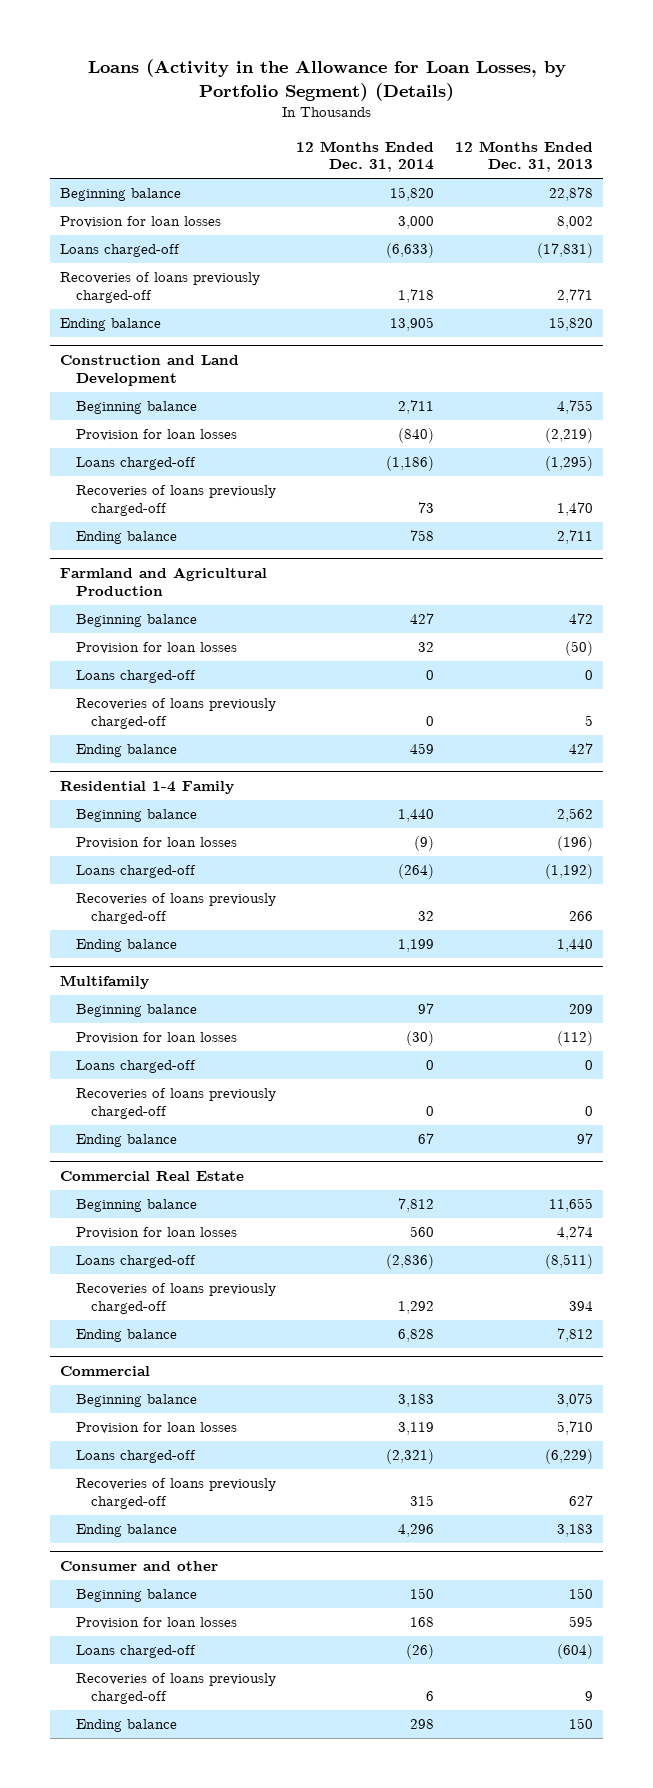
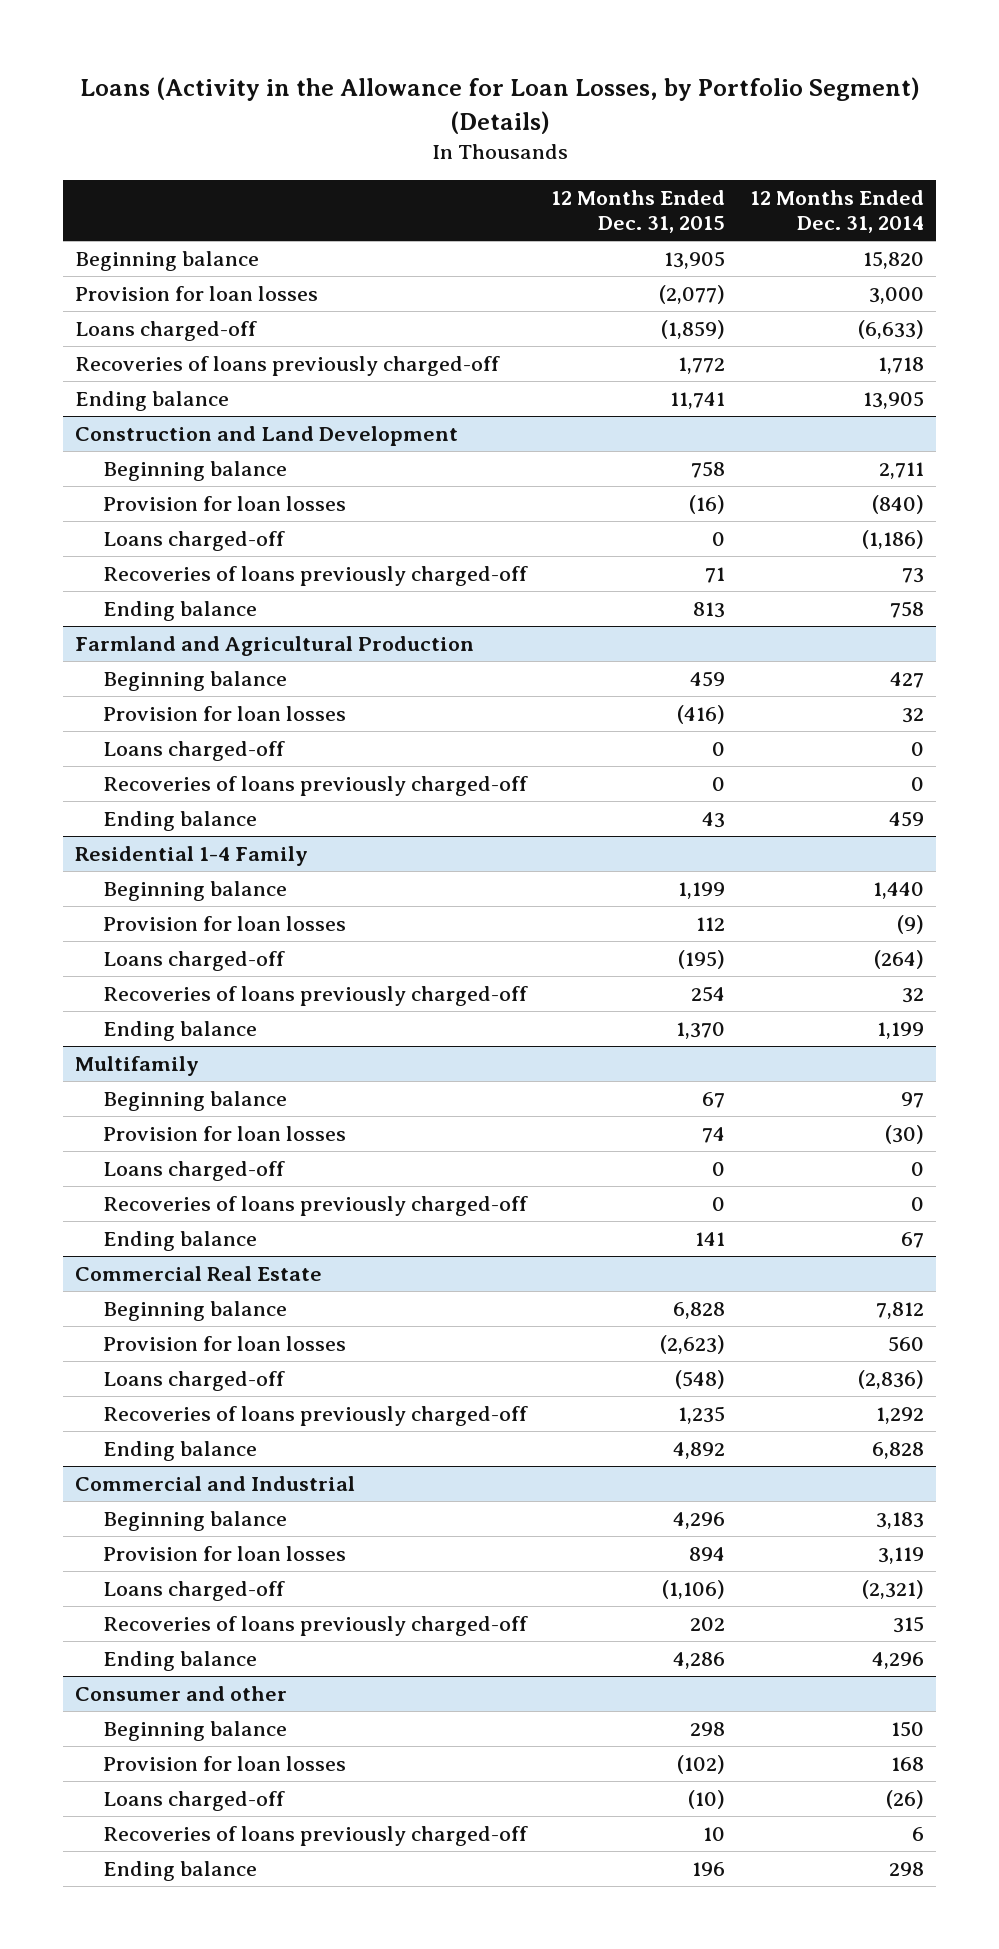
- | 12 Months Ended Dec. 31, 2014 | 12 Months Ended Dec. 31, 2013
+ | 12 Months Ended Dec. 31, 2015 | 12 Months Ended Dec. 31, 2014
- Commercial
+ Commercial and Industrial

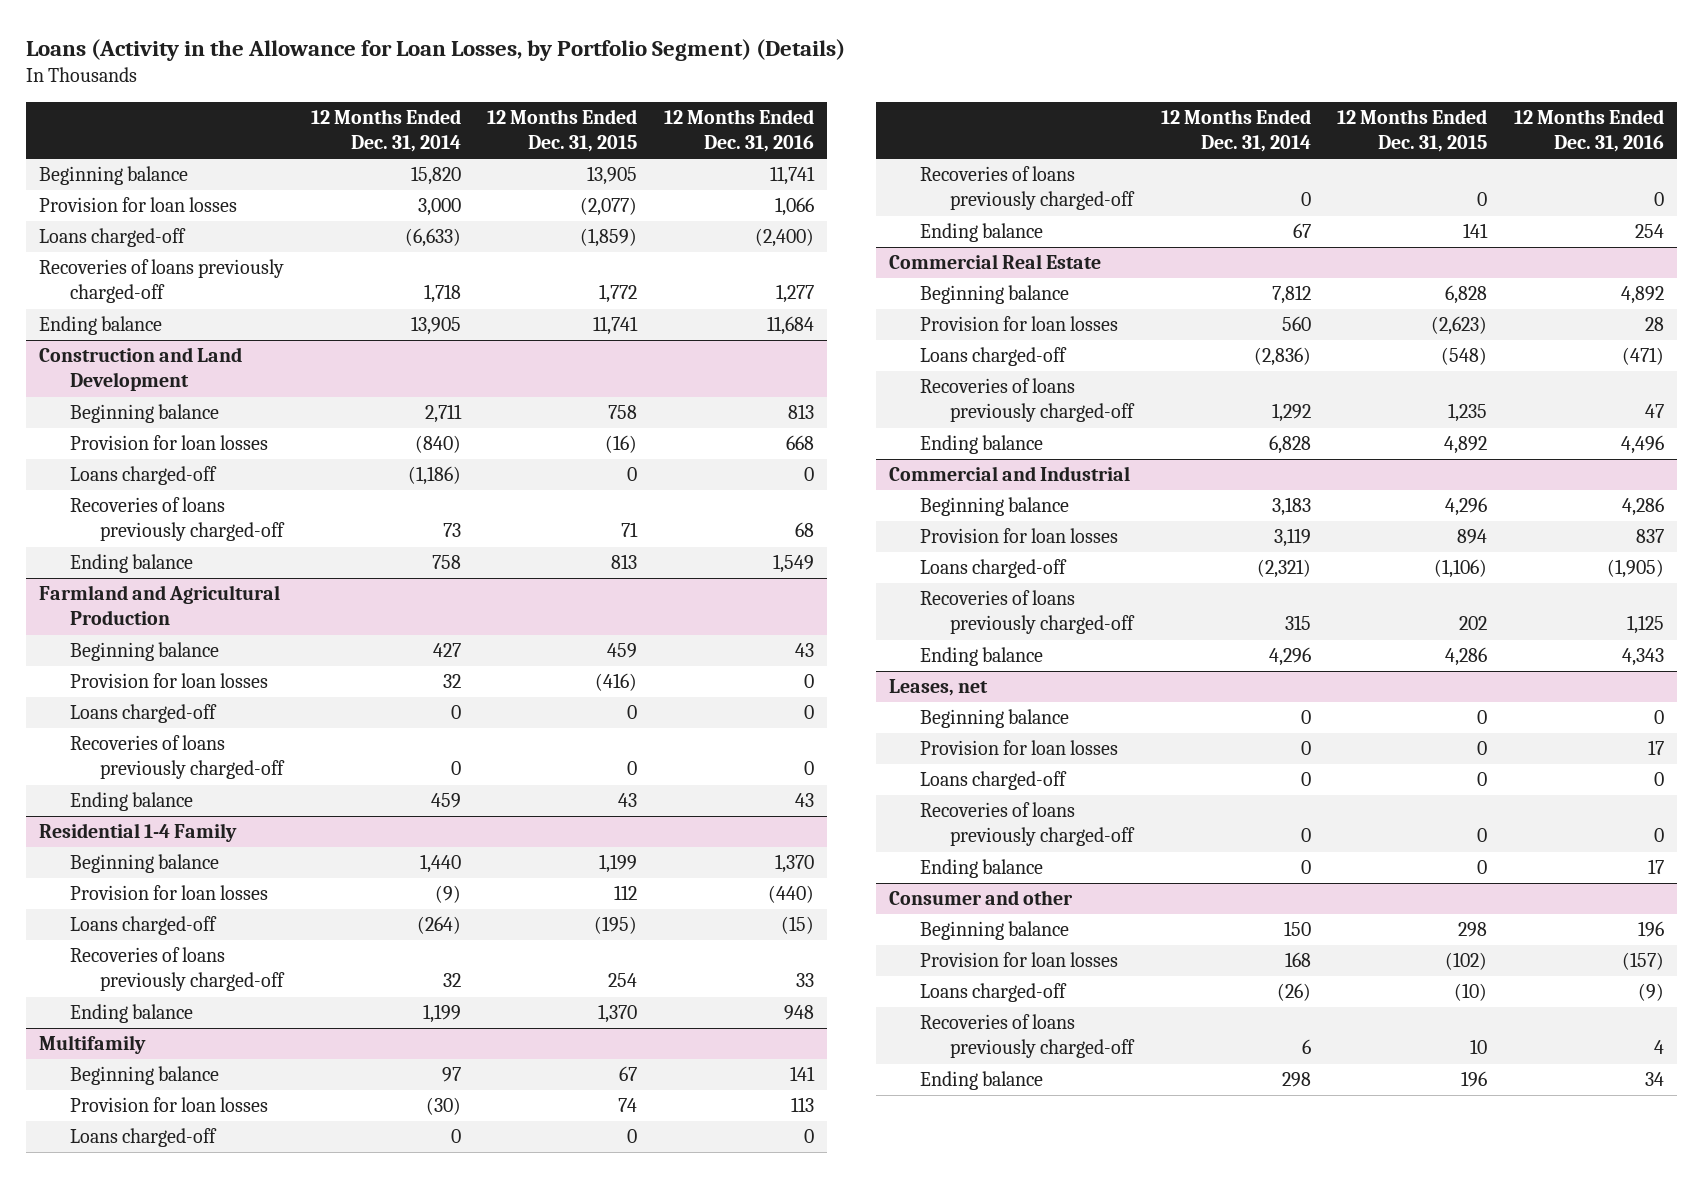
- | 12 Months Ended Dec. 31, 2015 | 12 Months Ended Dec. 31, 2014
+ | 12 Months Ended Dec. 31, 2014 | 12 Months Ended Dec. 31, 2015 | 12 Months Ended Dec. 31, 2016
+ Leases, net
+ Beginning balance | 0 | 0 | 0
+ Provision for loan losses | 0 | 0 | 17
+ Loans charged-off | 0 | 0 | 0
+ Recoveries of loans previously charged-off | 0 | 0 | 0
+ Ending balance | 0 | 0 | 17

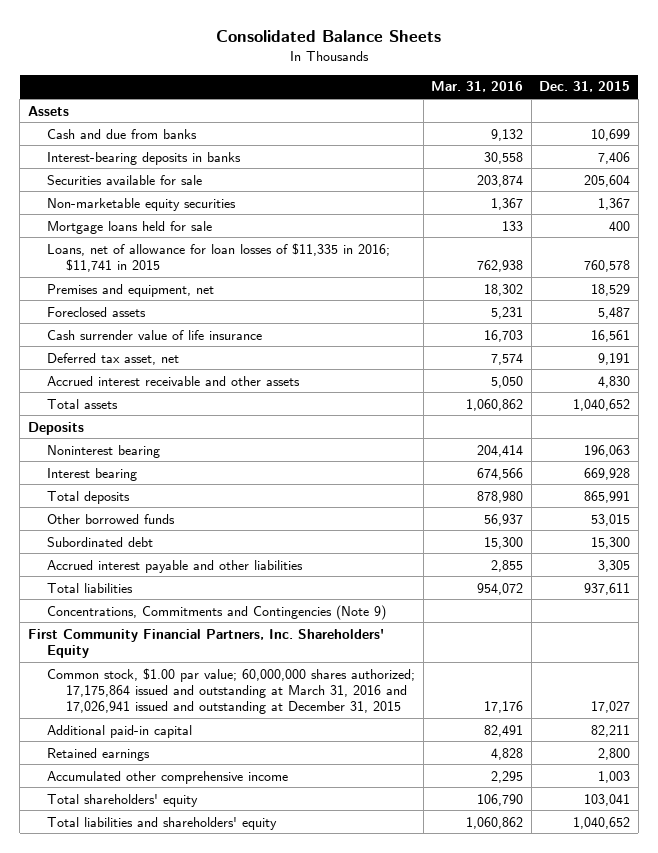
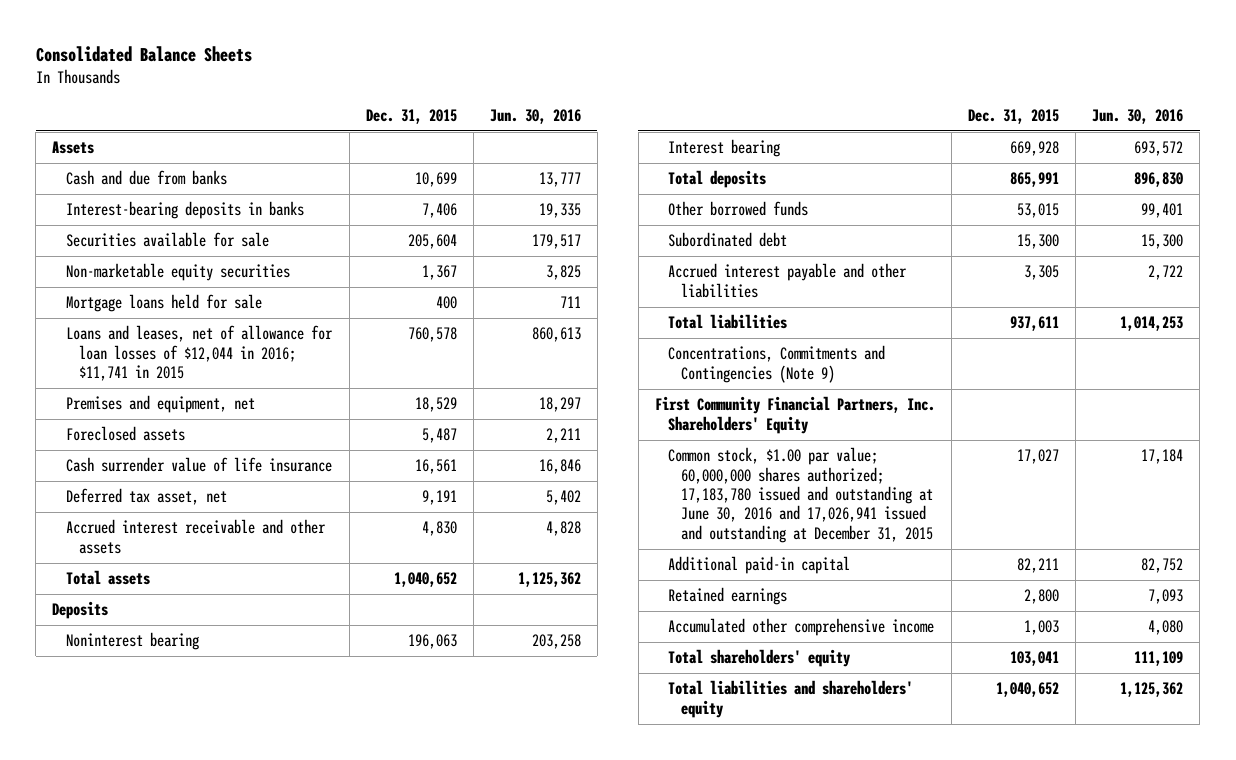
- | Mar. 31, 2016 | Dec. 31, 2015
+ | Dec. 31, 2015 | Jun. 30, 2016
- Loans, net of allowance for loan losses of $11,335 in 2016; $11,741 in 2015 | 762,938 | 760,578
+ Loans and leases, net of allowance for loan losses of $12,044 in 2016; $11,741 in 2015 | 760,578 | 860,613
- Common stock, $1.00 par value; 60,000,000 shares authorized; 17,175,864 issued and outstanding at March 31, 2016 and 17,026,941 issued and outstanding at December 31, 2015 | 17,176 | 17,027
+ Common stock, $1.00 par value; 60,000,000 shares authorized; 17,183,780 issued and outstanding at June 30, 2016 and 17,026,941 issued and outstanding at December 31, 2015 | 17,027 | 17,184

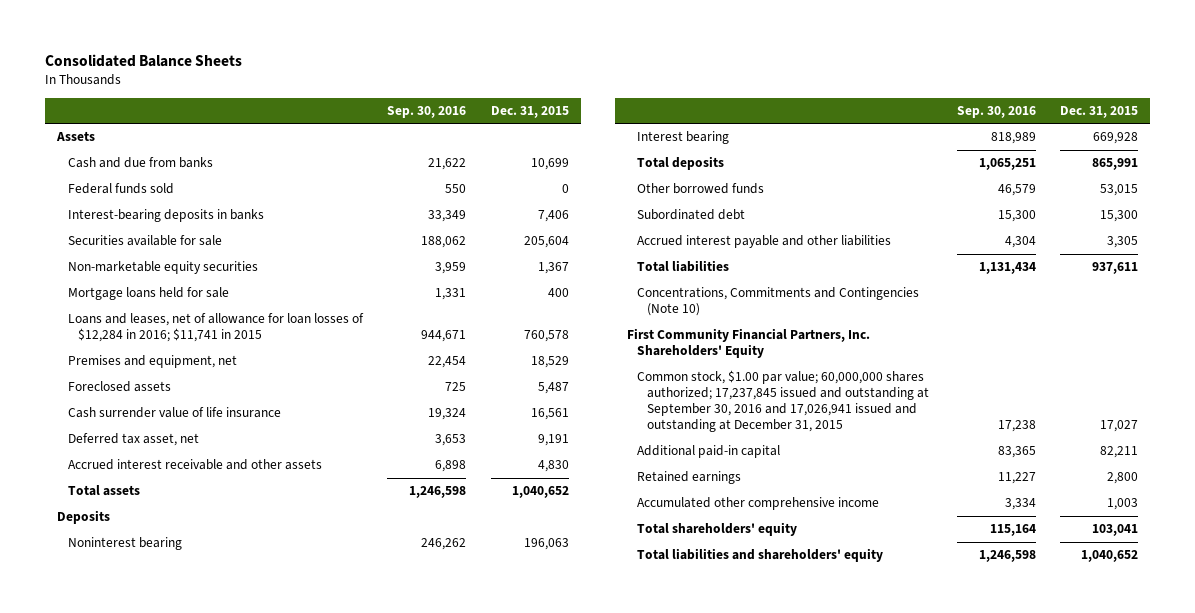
- | Dec. 31, 2015 | Jun. 30, 2016
+ | Sep. 30, 2016 | Dec. 31, 2015
+ Federal funds sold | 550 | 0
- Loans and leases, net of allowance for loan losses of $12,044 in 2016; $11,741 in 2015 | 760,578 | 860,613
+ Loans and leases, net of allowance for loan losses of $12,284 in 2016; $11,741 in 2015 | 944,671 | 760,578
- Concentrations, Commitments and Contingencies (Note 9)
+ Concentrations, Commitments and Contingencies (Note 10)
- Common stock, $1.00 par value; 60,000,000 shares authorized; 17,183,780 issued and outstanding at June 30, 2016 and 17,026,941 issued and outstanding at December 31, 2015 | 17,027 | 17,184
+ Common stock, $1.00 par value; 60,000,000 shares authorized; 17,237,845 issued and outstanding at September 30, 2016 and 17,026,941 issued and outstanding at December 31, 2015 | 17,238 | 17,027

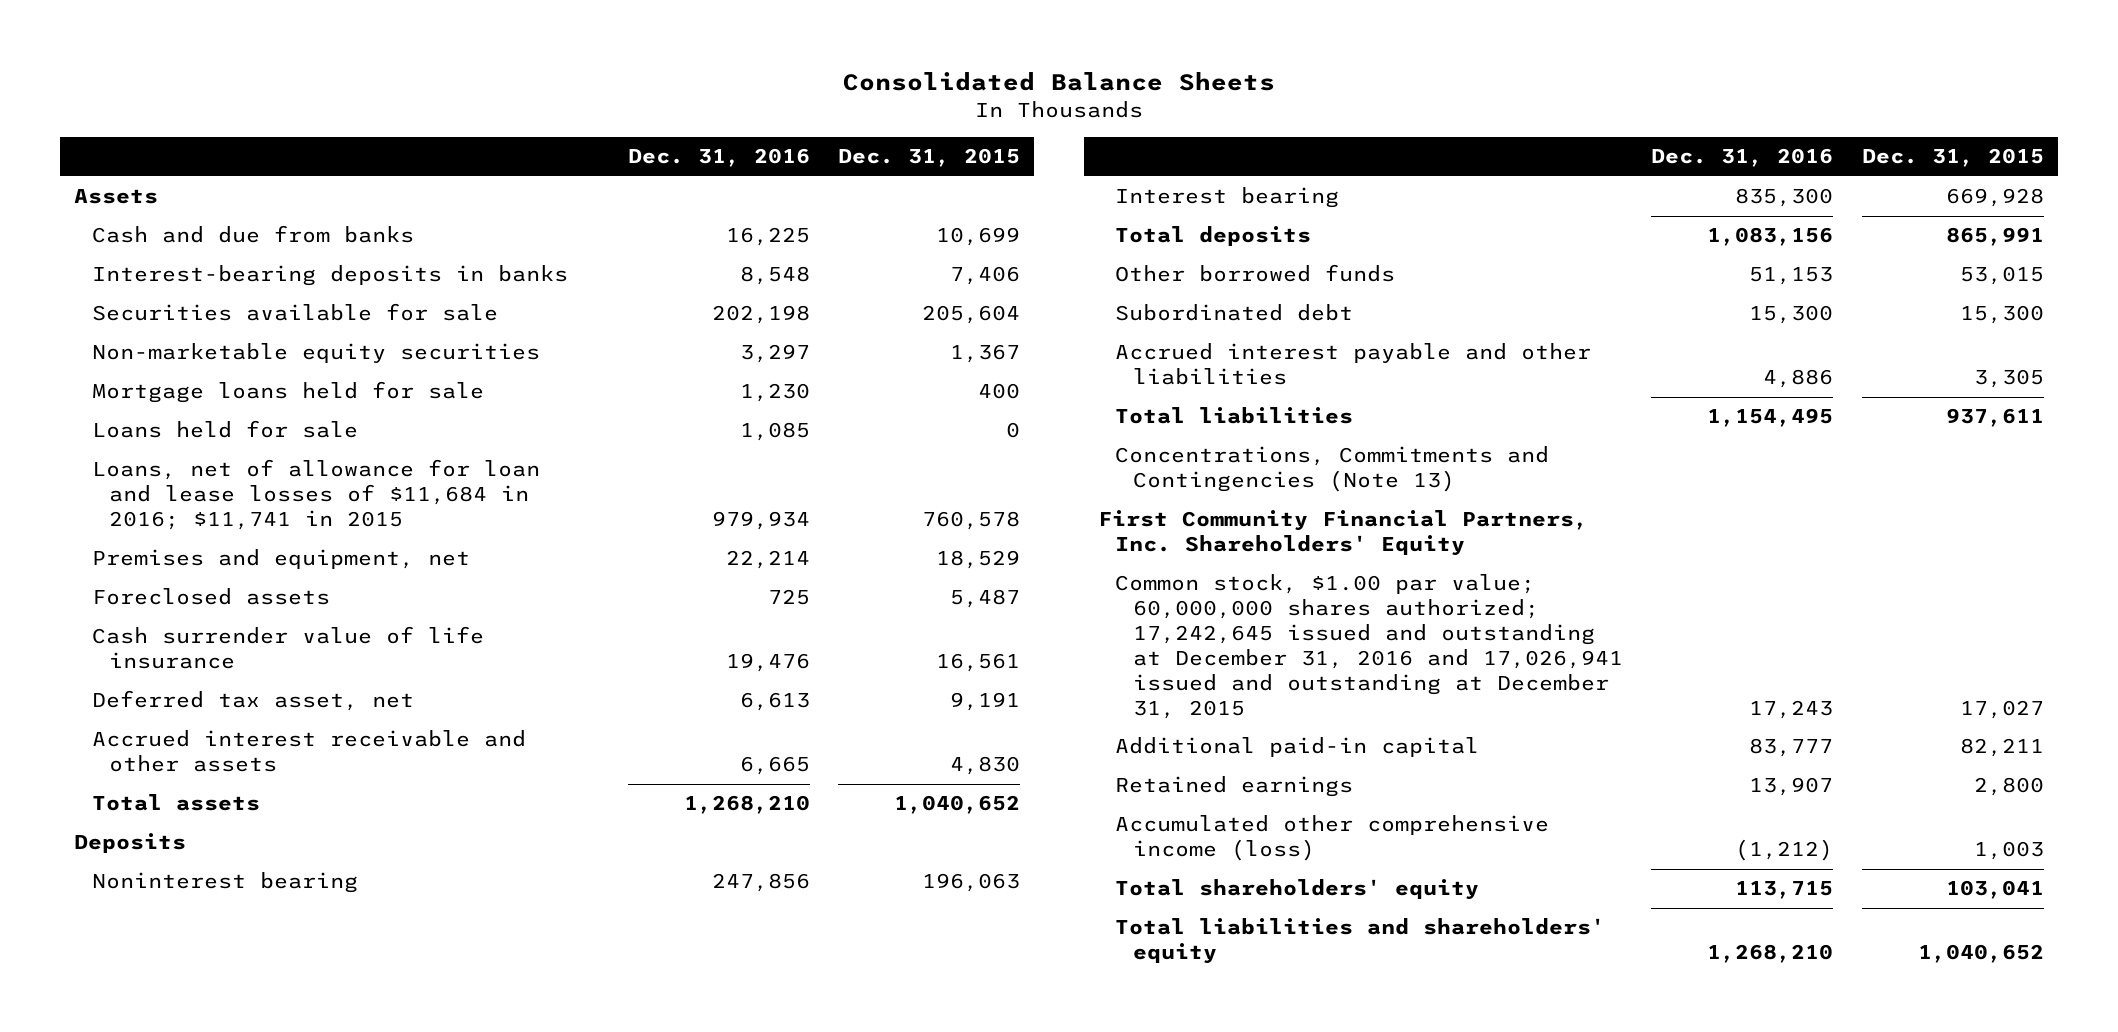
- | Sep. 30, 2016 | Dec. 31, 2015
+ | Dec. 31, 2016 | Dec. 31, 2015
- Federal funds sold | 550 | 0
- Loans and leases, net of allowance for loan losses of $12,284 in 2016; $11,741 in 2015 | 944,671 | 760,578
+ Loans held for sale | 1,085 | 0
+ Loans, net of allowance for loan and lease losses of $11,684 in 2016; $11,741 in 2015 | 979,934 | 760,578
- Concentrations, Commitments and Contingencies (Note 10)
+ Concentrations, Commitments and Contingencies (Note 13)
- Common stock, $1.00 par value; 60,000,000 shares authorized; 17,237,845 issued and outstanding at September 30, 2016 and 17,026,941 issued and outstanding at December 31, 2015 | 17,238 | 17,027
+ Common stock, $1.00 par value; 60,000,000 shares authorized; 17,242,645 issued and outstanding at December 31, 2016 and 17,026,941 issued and outstanding at December 31, 2015 | 17,243 | 17,027
- Accumulated other comprehensive income | 3,334 | 1,003
+ Accumulated other comprehensive income (loss) | (1,212) | 1,003

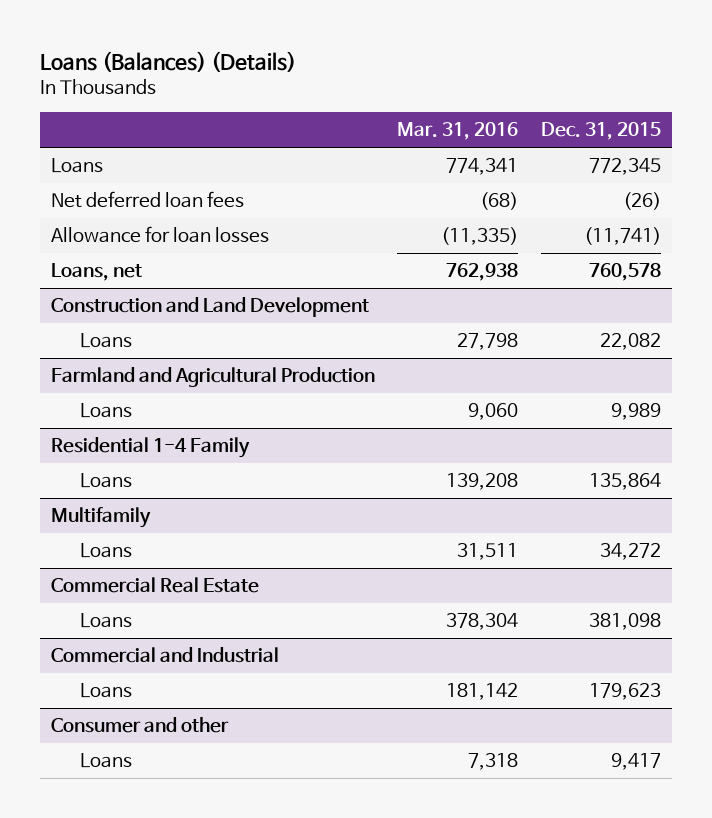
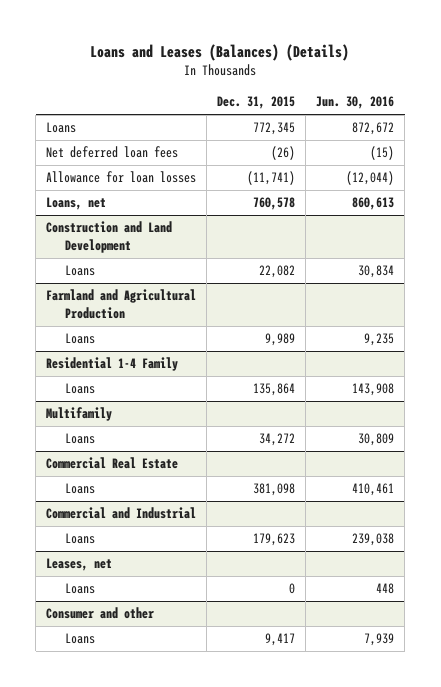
- Loans (Balances) (Details)
+ Loans and Leases (Balances) (Details)
- | Mar. 31, 2016 | Dec. 31, 2015
+ | Dec. 31, 2015 | Jun. 30, 2016
+ Leases, net
+ Loans | 0 | 448

